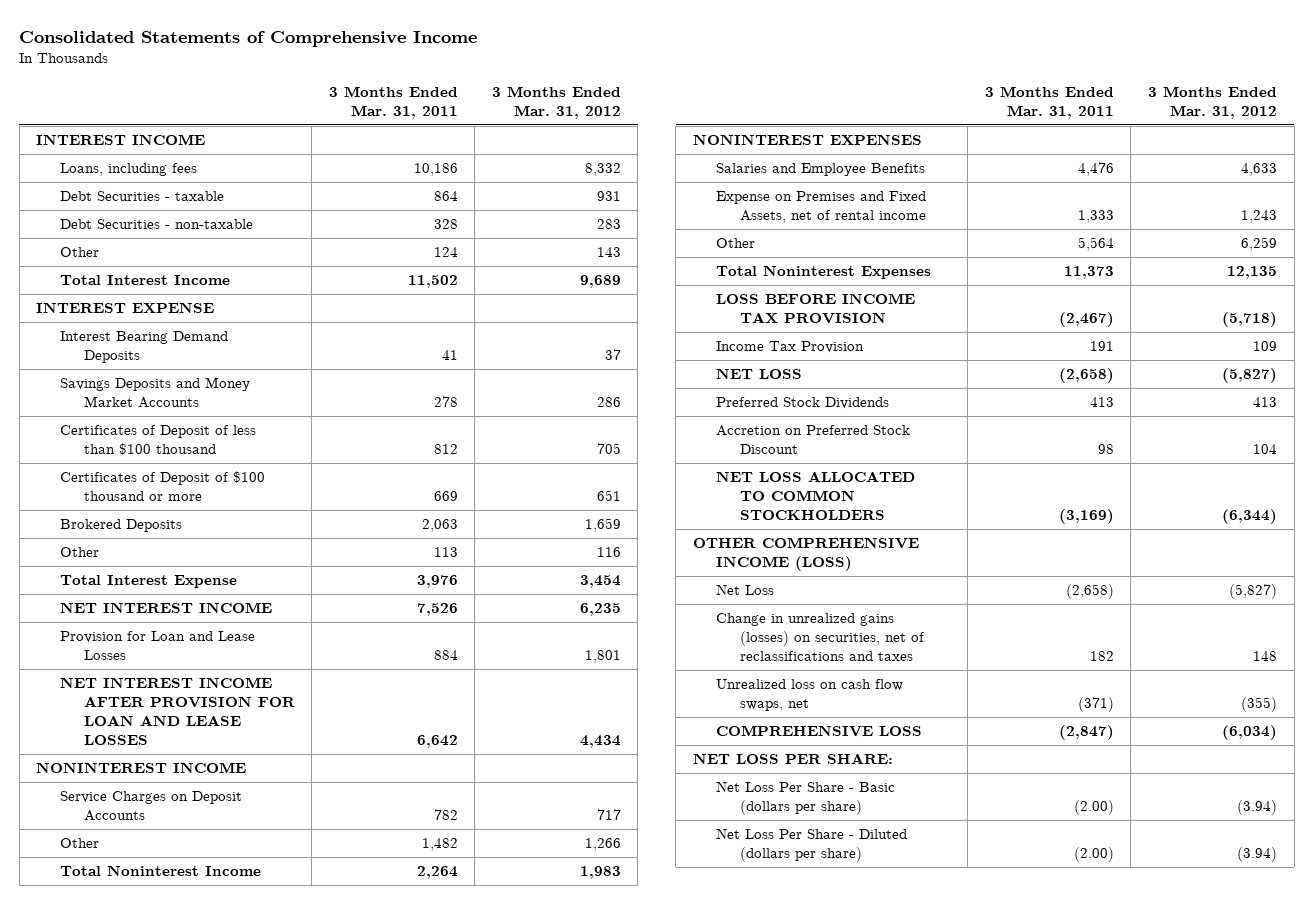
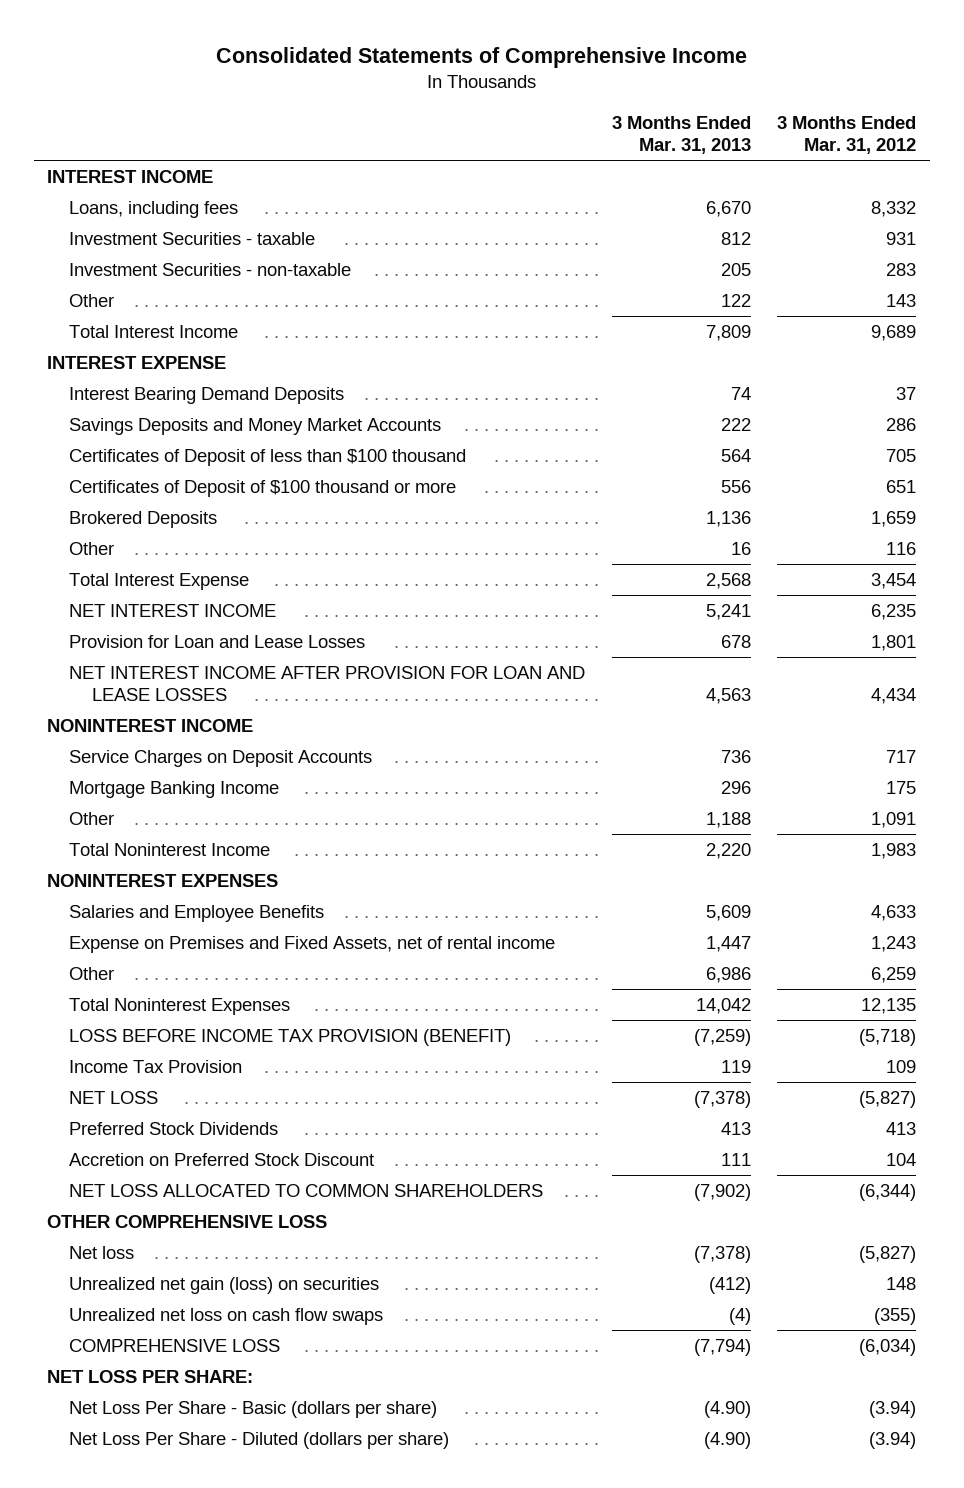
- | 3 Months Ended Mar. 31, 2011 | 3 Months Ended Mar. 31, 2012
+ | 3 Months Ended Mar. 31, 2013 | 3 Months Ended Mar. 31, 2012
- Debt Securities - taxable | 864 | 931
- Debt Securities - non-taxable | 328 | 283
+ Investment Securities - taxable | 812 | 931
+ Investment Securities - non-taxable | 205 | 283
- Other | 1,482 | 1,266
+ Mortgage Banking Income | 296 | 175
+ Other | 1,188 | 1,091
- LOSS BEFORE INCOME TAX PROVISION | (2,467) | (5,718)
+ LOSS BEFORE INCOME TAX PROVISION (BENEFIT) | (7,259) | (5,718)
- NET LOSS ALLOCATED TO COMMON STOCKHOLDERS | (3,169) | (6,344)
- OTHER COMPREHENSIVE INCOME (LOSS)
- Net Loss | (2,658) | (5,827)
- Change in unrealized gains (losses) on securities, net of reclassifications and taxes | 182 | 148
- Unrealized loss on cash flow swaps, net | (371) | (355)
+ NET LOSS ALLOCATED TO COMMON SHAREHOLDERS | (7,902) | (6,344)
+ OTHER COMPREHENSIVE LOSS
+ Net loss | (7,378) | (5,827)
+ Unrealized net gain (loss) on securities | (412) | 148
+ Unrealized net loss on cash flow swaps | (4) | (355)

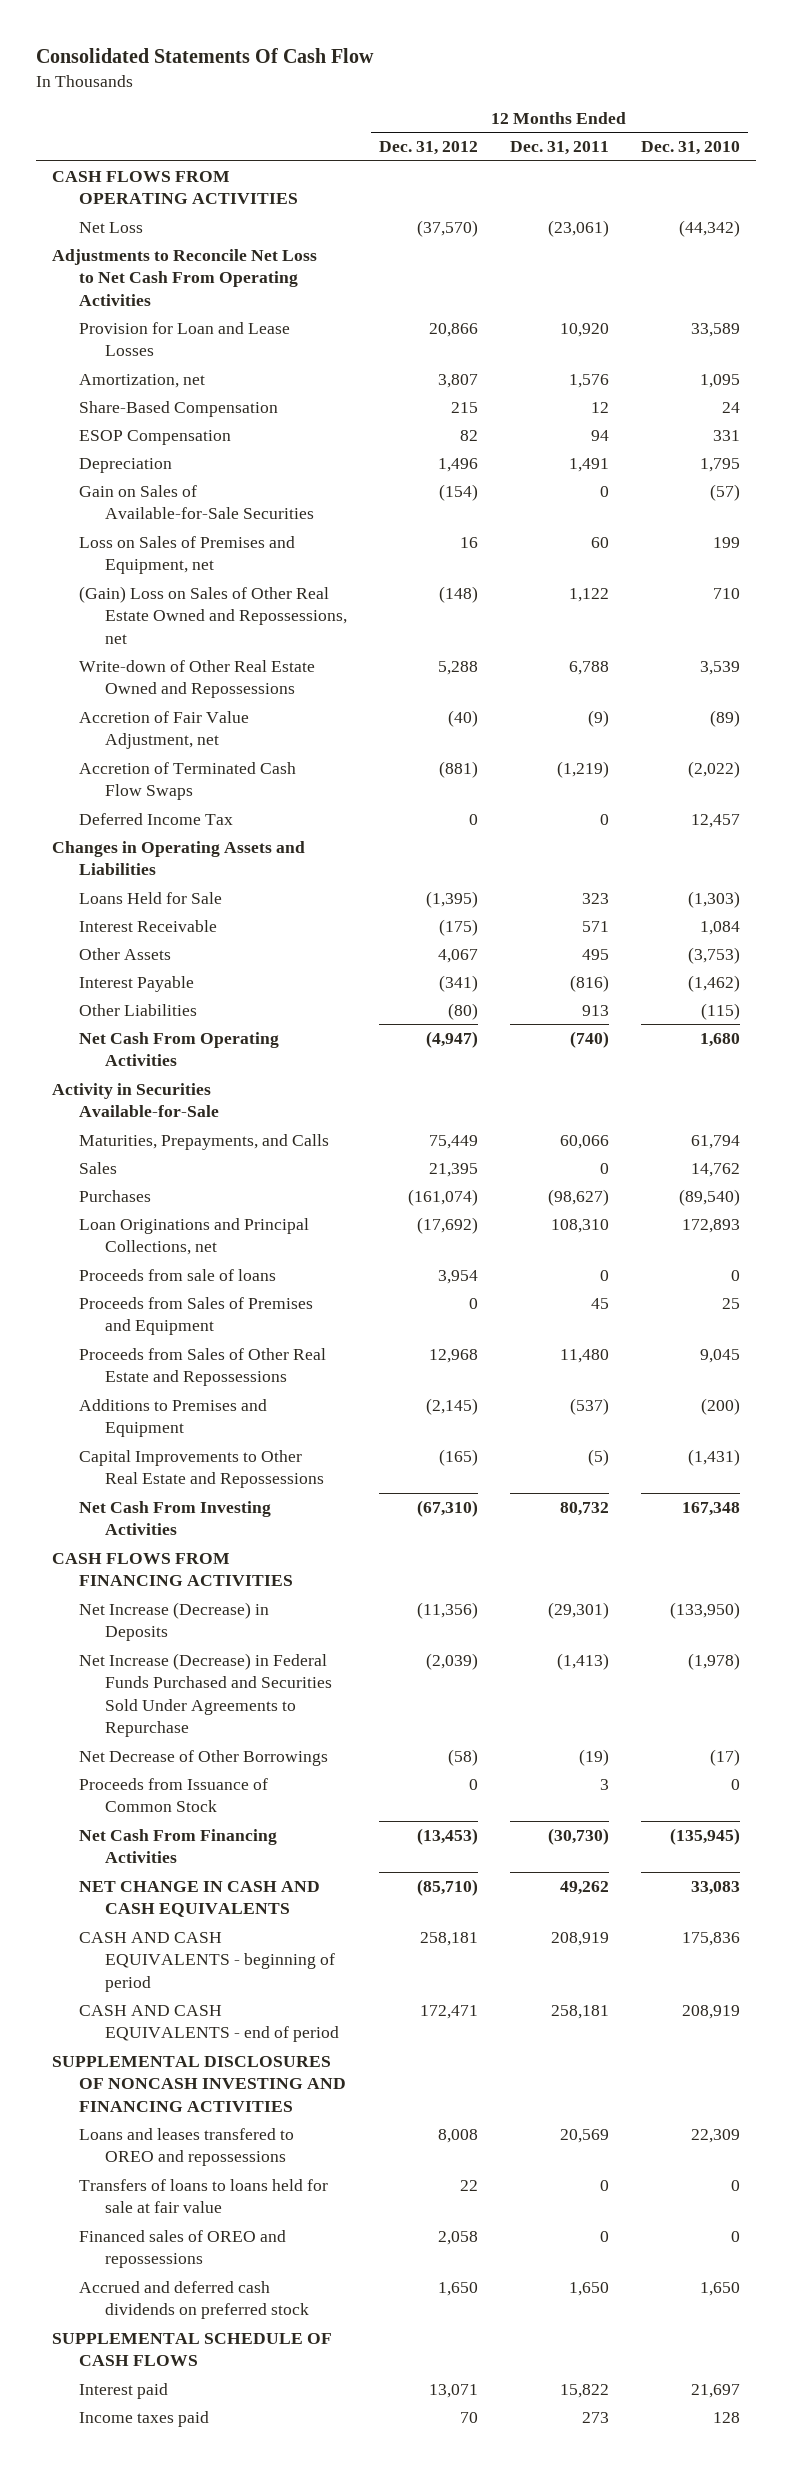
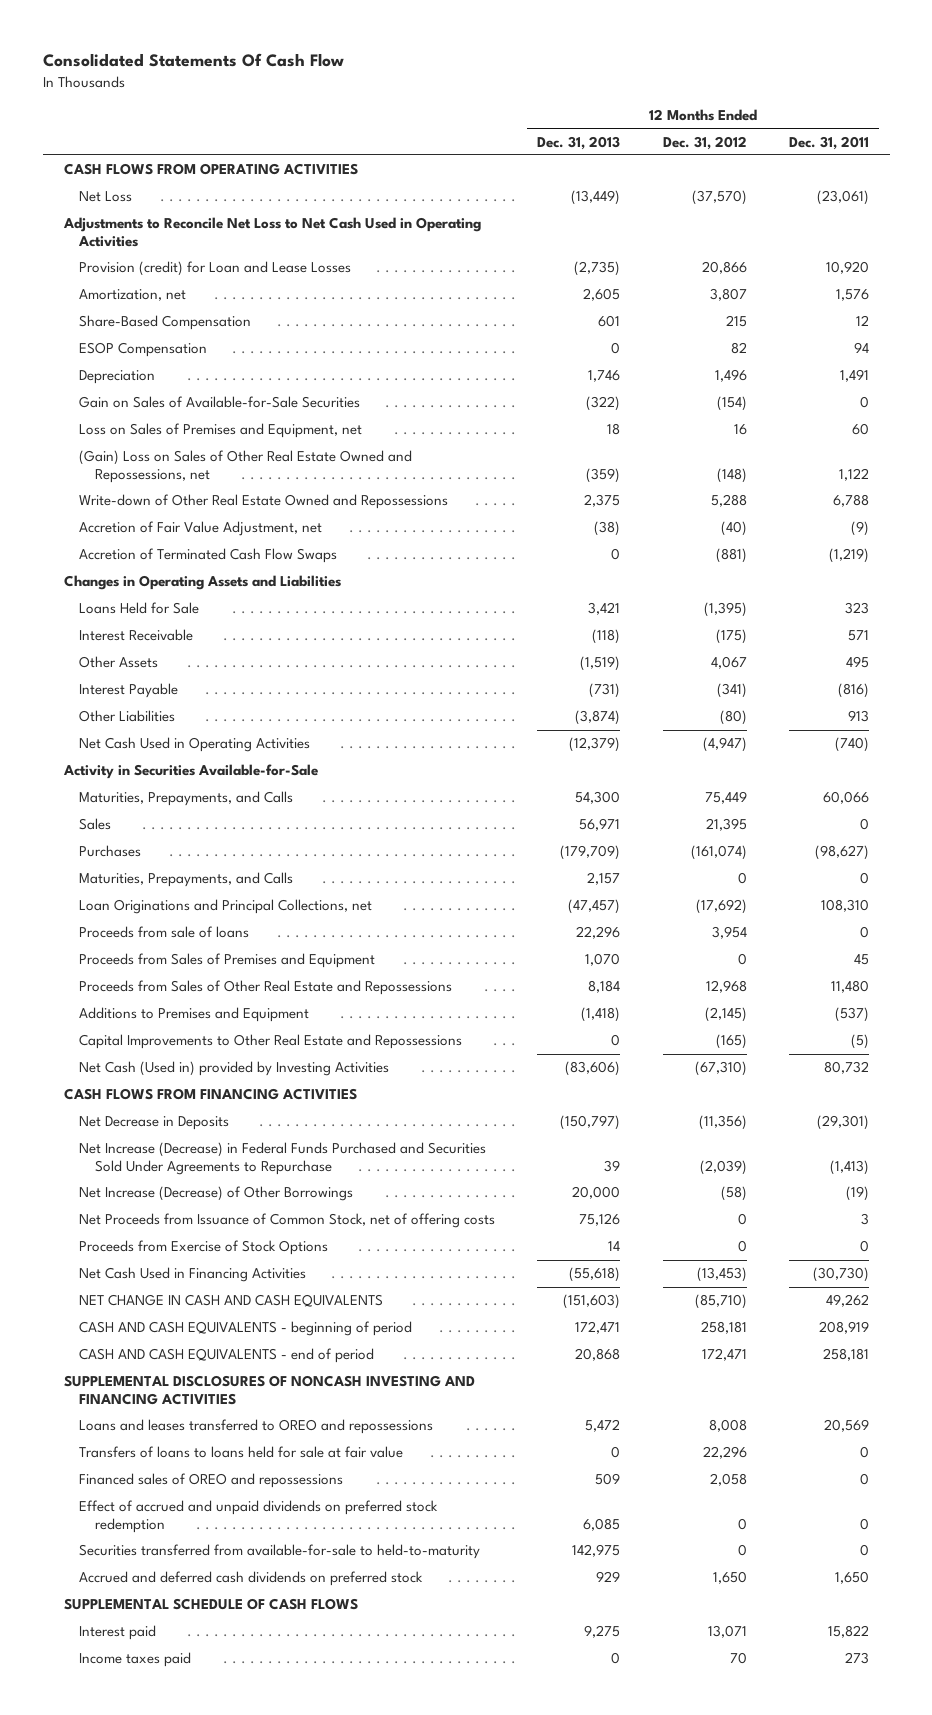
- | 12 Months Ended Dec. 31, 2012 | 12 Months Ended Dec. 31, 2011 | 12 Months Ended Dec. 31, 2010
+ | 12 Months Ended Dec. 31, 2013 | 12 Months Ended Dec. 31, 2012 | 12 Months Ended Dec. 31, 2011
- Adjustments to Reconcile Net Loss to Net Cash From Operating Activities
- Provision for Loan and Lease Losses | 20,866 | 10,920 | 33,589
+ Adjustments to Reconcile Net Loss to Net Cash Used in Operating Activities
+ Provision (credit) for Loan and Lease Losses | (2,735) | 20,866 | 10,920
- Deferred Income Tax | 0 | 0 | 12,457
- Net Cash From Operating Activities | (4,947) | (740) | 1,680
+ Net Cash Used in Operating Activities | (12,379) | (4,947) | (740)
+ Maturities, Prepayments, and Calls | 2,157 | 0 | 0
- Net Cash From Investing Activities | (67,310) | 80,732 | 167,348
+ Net Cash (Used in) provided by Investing Activities | (83,606) | (67,310) | 80,732
- Net Increase (Decrease) in Deposits | (11,356) | (29,301) | (133,950)
+ Net Decrease in Deposits | (150,797) | (11,356) | (29,301)
- Net Decrease of Other Borrowings | (58) | (19) | (17)
- Proceeds from Issuance of Common Stock | 0 | 3 | 0
- Net Cash From Financing Activities | (13,453) | (30,730) | (135,945)
+ Net Increase (Decrease) of Other Borrowings | 20,000 | (58) | (19)
+ Net Proceeds from Issuance of Common Stock, net of offering costs | 75,126 | 0 | 3
+ Proceeds from Exercise of Stock Options | 14 | 0 | 0
+ Net Cash Used in Financing Activities | (55,618) | (13,453) | (30,730)
- Loans and leases transfered to OREO and repossessions | 8,008 | 20,569 | 22,309
- Transfers of loans to loans held for sale at fair value | 22 | 0 | 0
+ Loans and leases transferred to OREO and repossessions | 5,472 | 8,008 | 20,569
+ Transfers of loans to loans held for sale at fair value | 0 | 22,296 | 0
+ Effect of accrued and unpaid dividends on preferred stock redemption | 6,085 | 0 | 0
+ Securities transferred from available-for-sale to held-to-maturity | 142,975 | 0 | 0

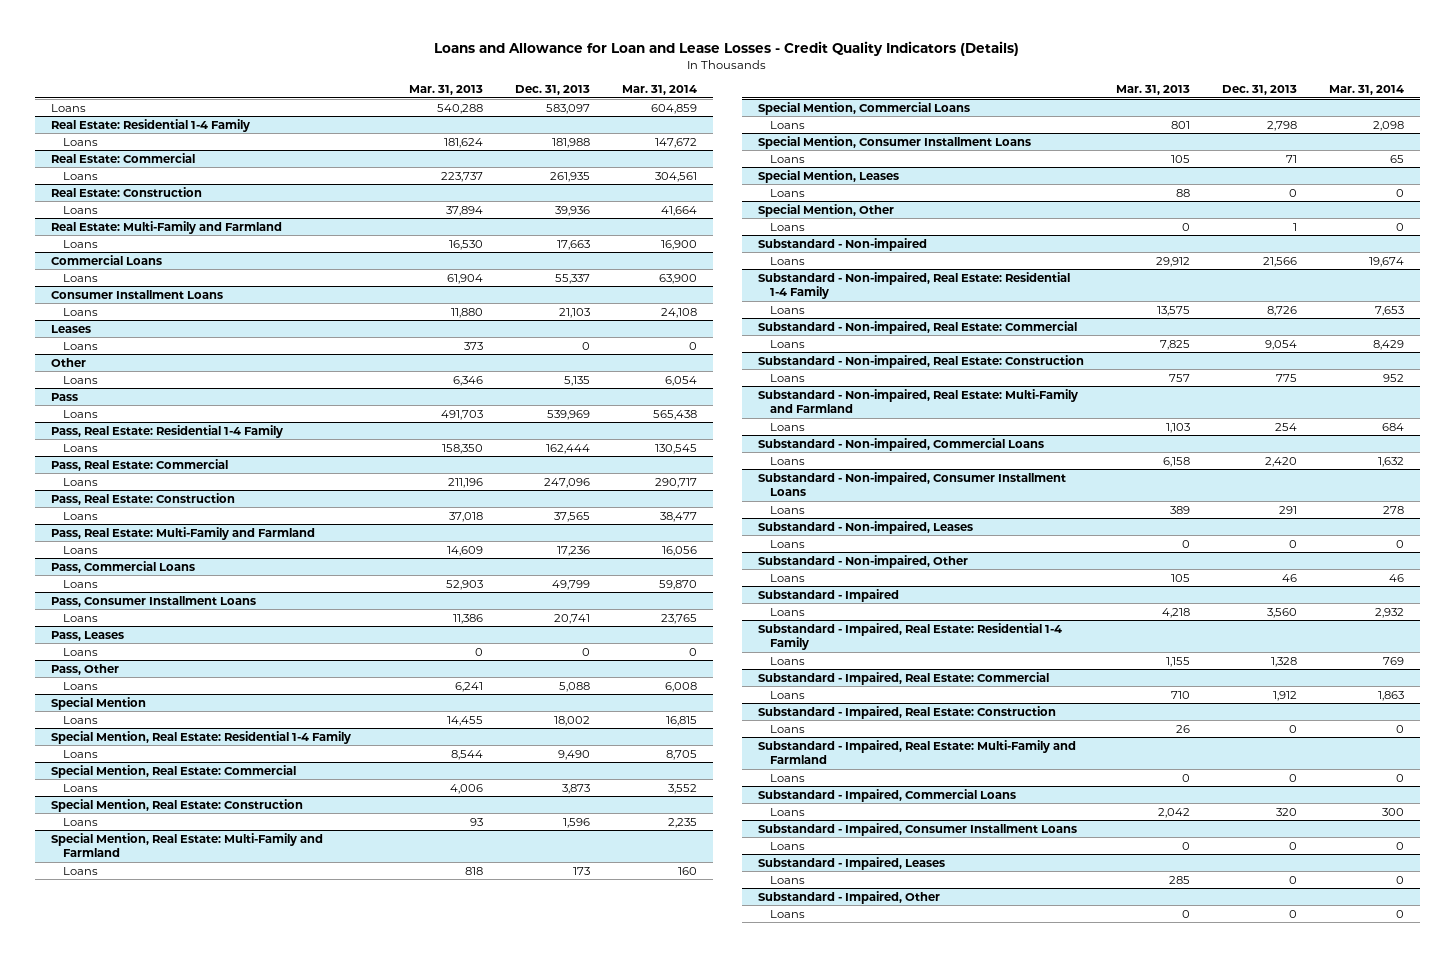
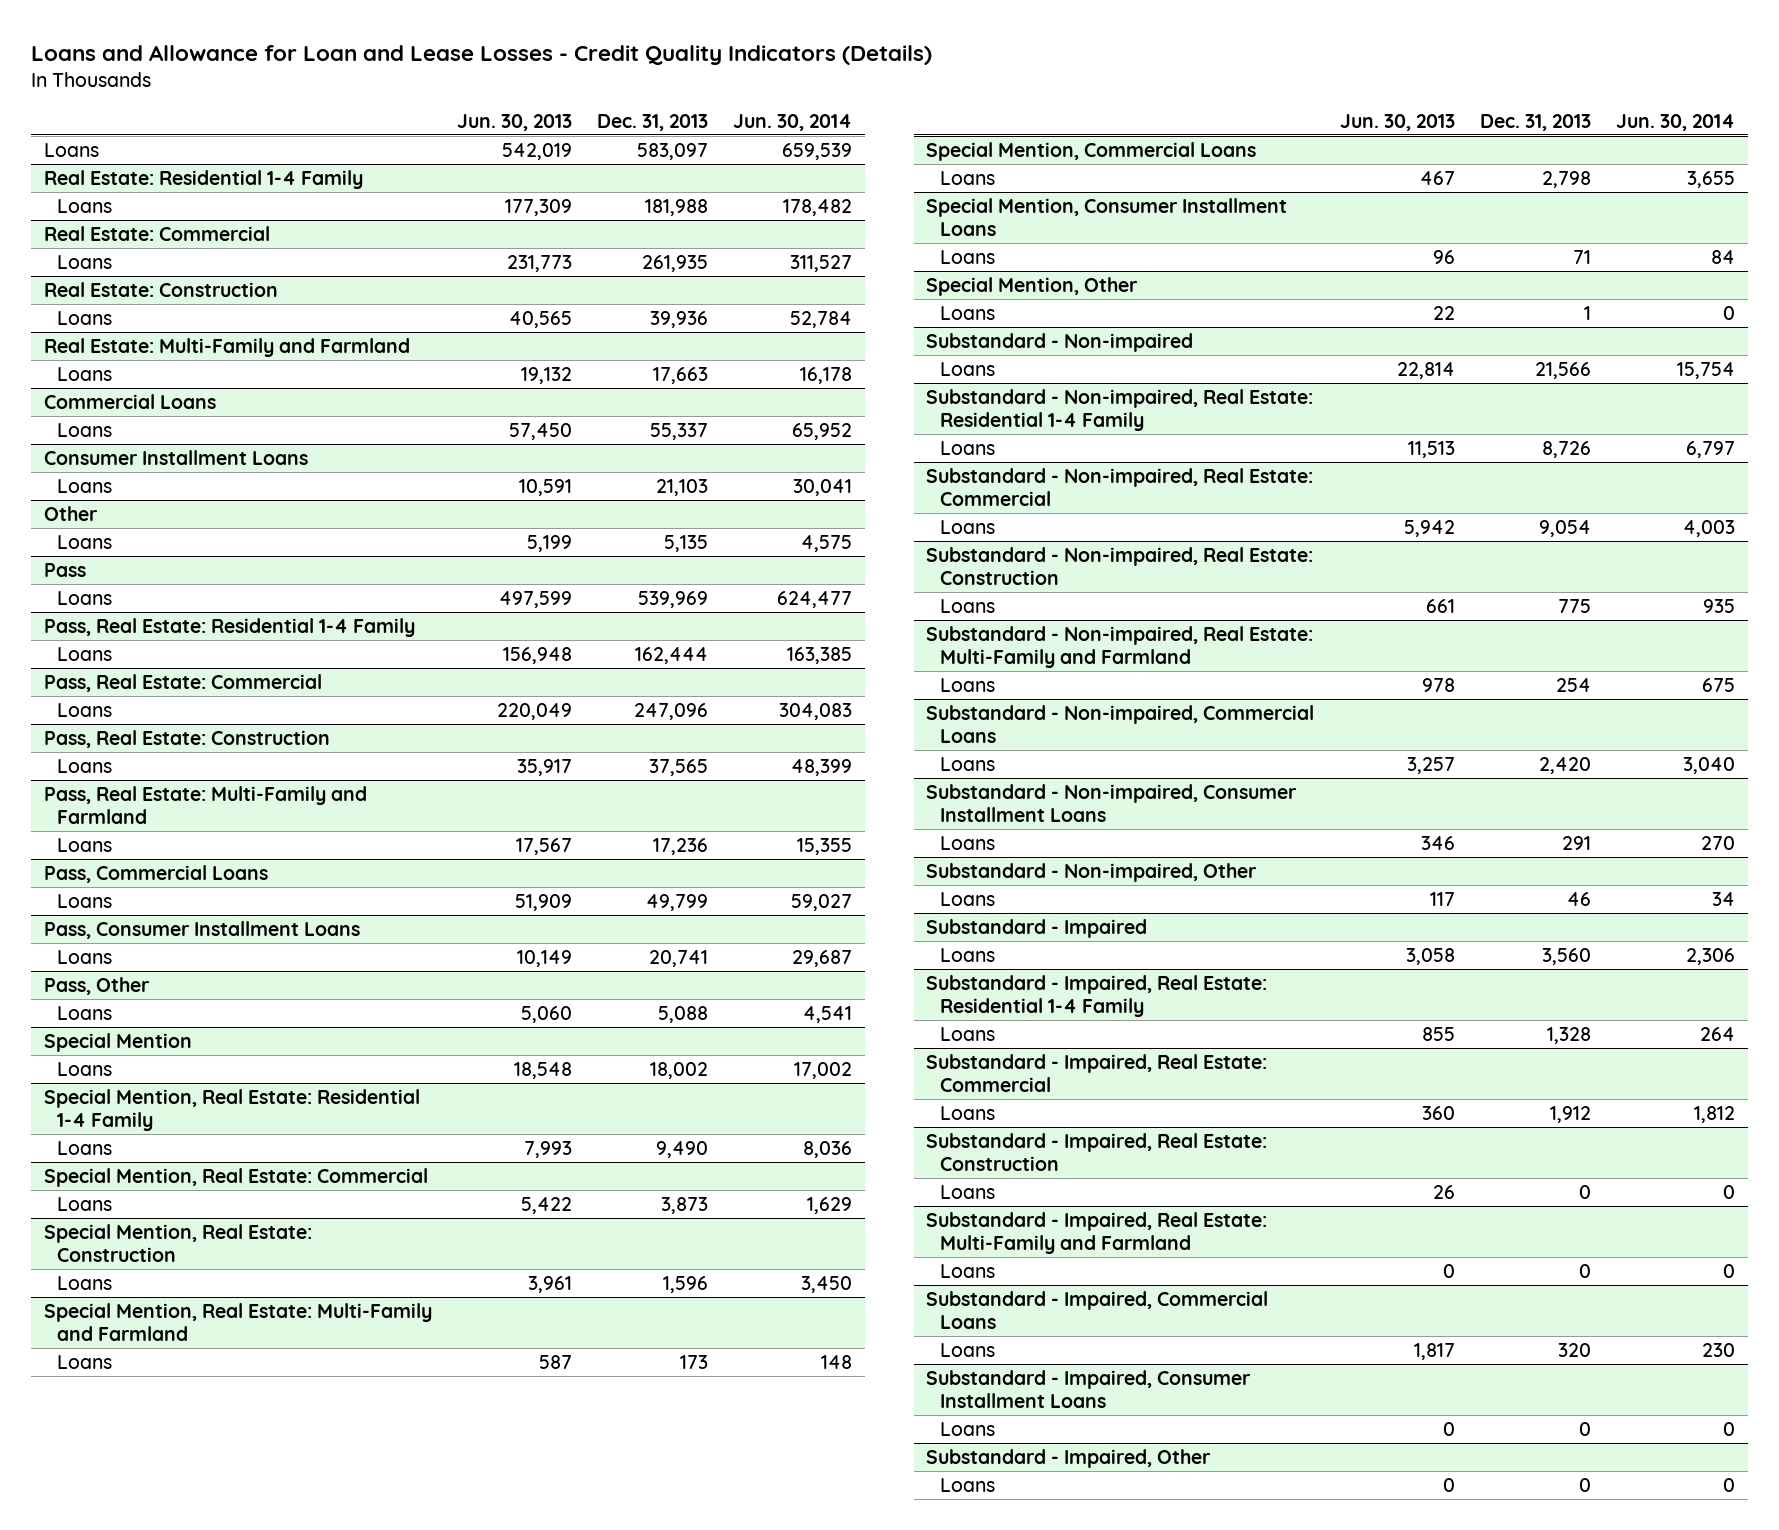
- | Mar. 31, 2013 | Dec. 31, 2013 | Mar. 31, 2014
+ | Jun. 30, 2013 | Dec. 31, 2013 | Jun. 30, 2014
- Leases
- Loans | 373 | 0 | 0
- Pass, Leases
- Loans | 0 | 0 | 0
- Special Mention, Leases
- Loans | 88 | 0 | 0
- Substandard - Non-impaired, Leases
- Loans | 0 | 0 | 0
- Substandard - Impaired, Leases
- Loans | 285 | 0 | 0

